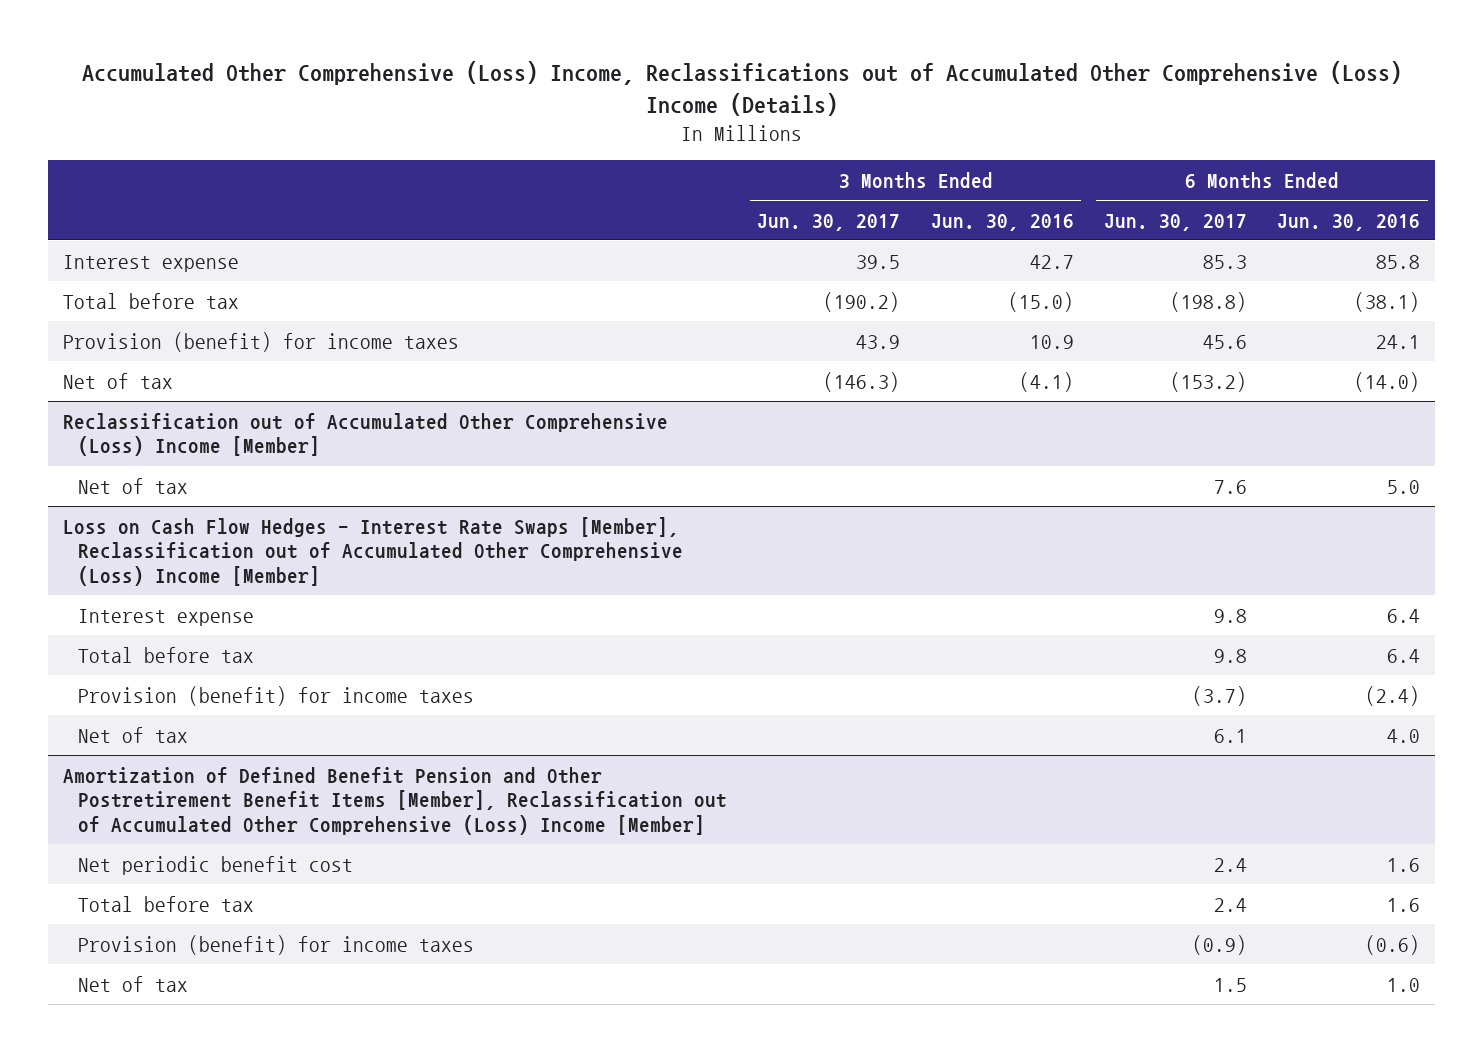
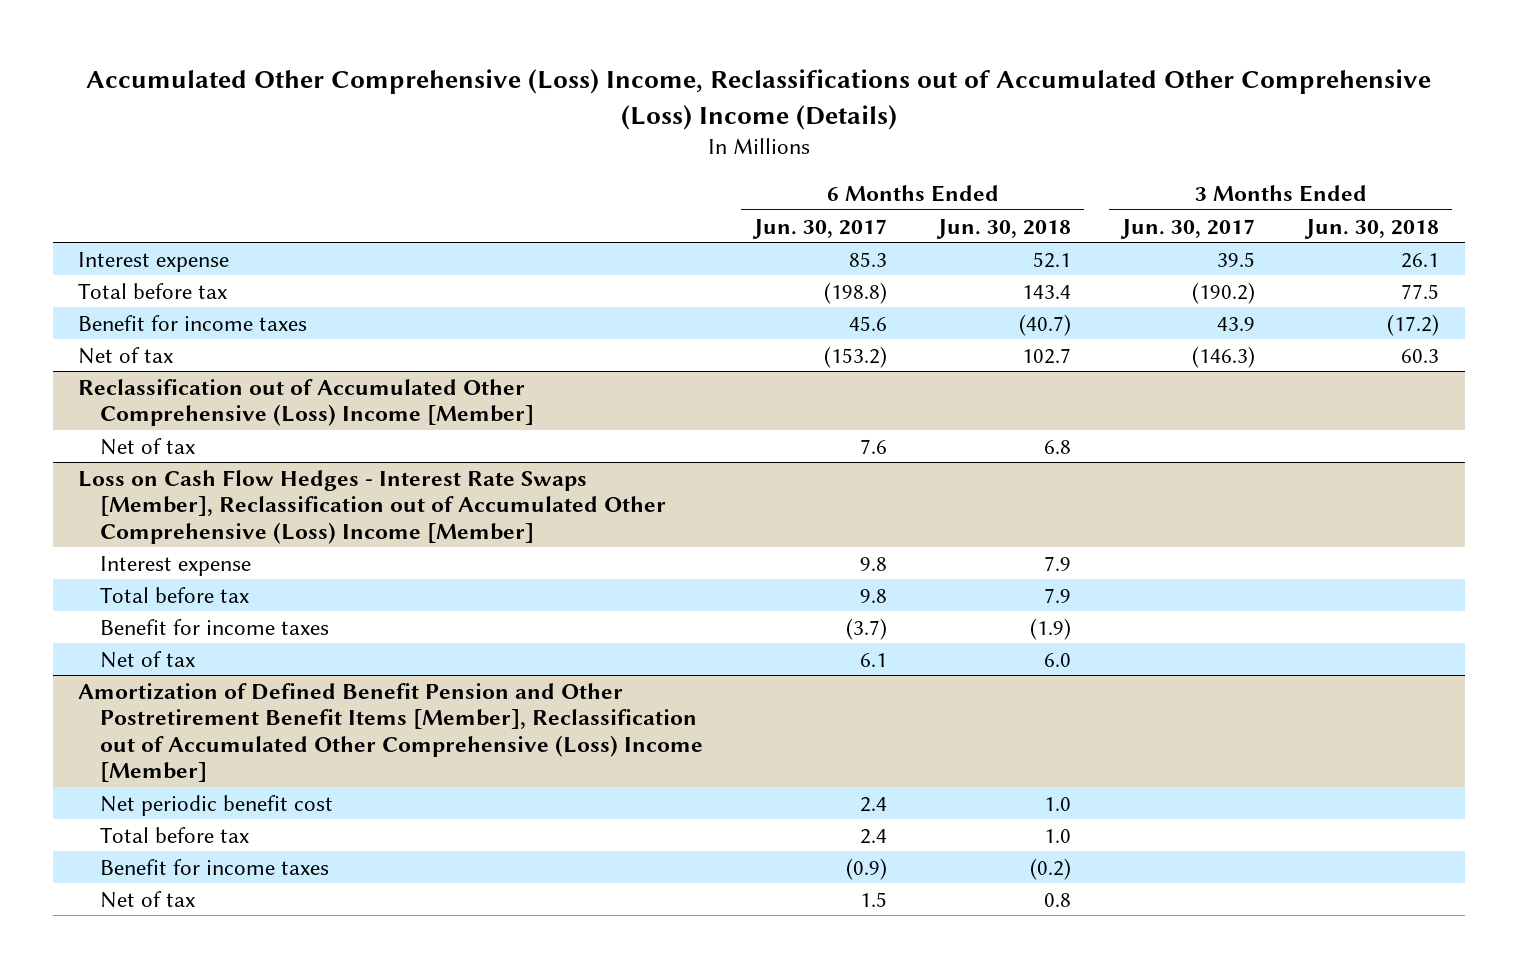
- | 3 Months Ended Jun. 30, 2017 | 3 Months Ended Jun. 30, 2016 | 6 Months Ended Jun. 30, 2017 | 6 Months Ended Jun. 30, 2016
+ | 6 Months Ended Jun. 30, 2017 | 6 Months Ended Jun. 30, 2018 | 3 Months Ended Jun. 30, 2017 | 3 Months Ended Jun. 30, 2018
- Provision (benefit) for income taxes | 43.9 | 10.9 | 45.6 | 24.1
+ Benefit for income taxes | 45.6 | (40.7) | 43.9 | (17.2)
@ Loss on Cash Flow Hedges - Interest Rate Swaps [Member], Reclassification out of Accumulated Other Comprehensive (Loss) Income [Member]
- Provision (benefit) for income taxes | | | (3.7) | (2.4)
+ Benefit for income taxes | (3.7) | (1.9) | |
@ Amortization of Defined Benefit Pension and Other Postretirement Benefit Items [Member], Reclassification out of Accumulated Other Comprehensive (Loss) Income [Member]
- Provision (benefit) for income taxes | | | (0.9) | (0.6)
+ Benefit for income taxes | (0.9) | (0.2) | |

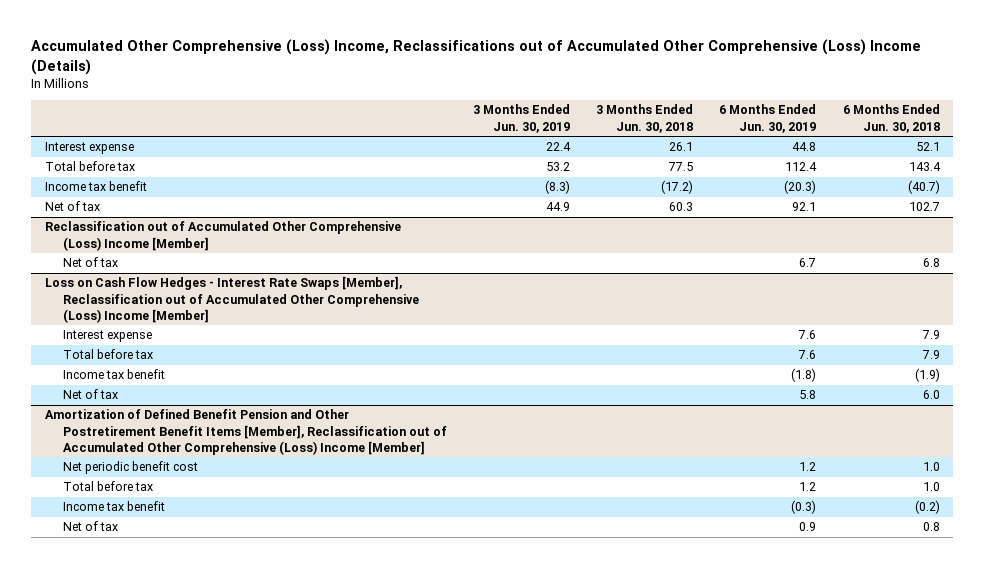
- | 6 Months Ended Jun. 30, 2017 | 6 Months Ended Jun. 30, 2018 | 3 Months Ended Jun. 30, 2017 | 3 Months Ended Jun. 30, 2018
+ | 3 Months Ended Jun. 30, 2019 | 3 Months Ended Jun. 30, 2018 | 6 Months Ended Jun. 30, 2019 | 6 Months Ended Jun. 30, 2018
- Benefit for income taxes | 45.6 | (40.7) | 43.9 | (17.2)
+ Income tax benefit | (8.3) | (17.2) | (20.3) | (40.7)
@ Loss on Cash Flow Hedges - Interest Rate Swaps [Member], Reclassification out of Accumulated Other Comprehensive (Loss) Income [Member]
- Benefit for income taxes | (3.7) | (1.9) | |
+ Income tax benefit | | | (1.8) | (1.9)
@ Amortization of Defined Benefit Pension and Other Postretirement Benefit Items [Member], Reclassification out of Accumulated Other Comprehensive (Loss) Income [Member]
- Benefit for income taxes | (0.9) | (0.2) | |
+ Income tax benefit | | | (0.3) | (0.2)

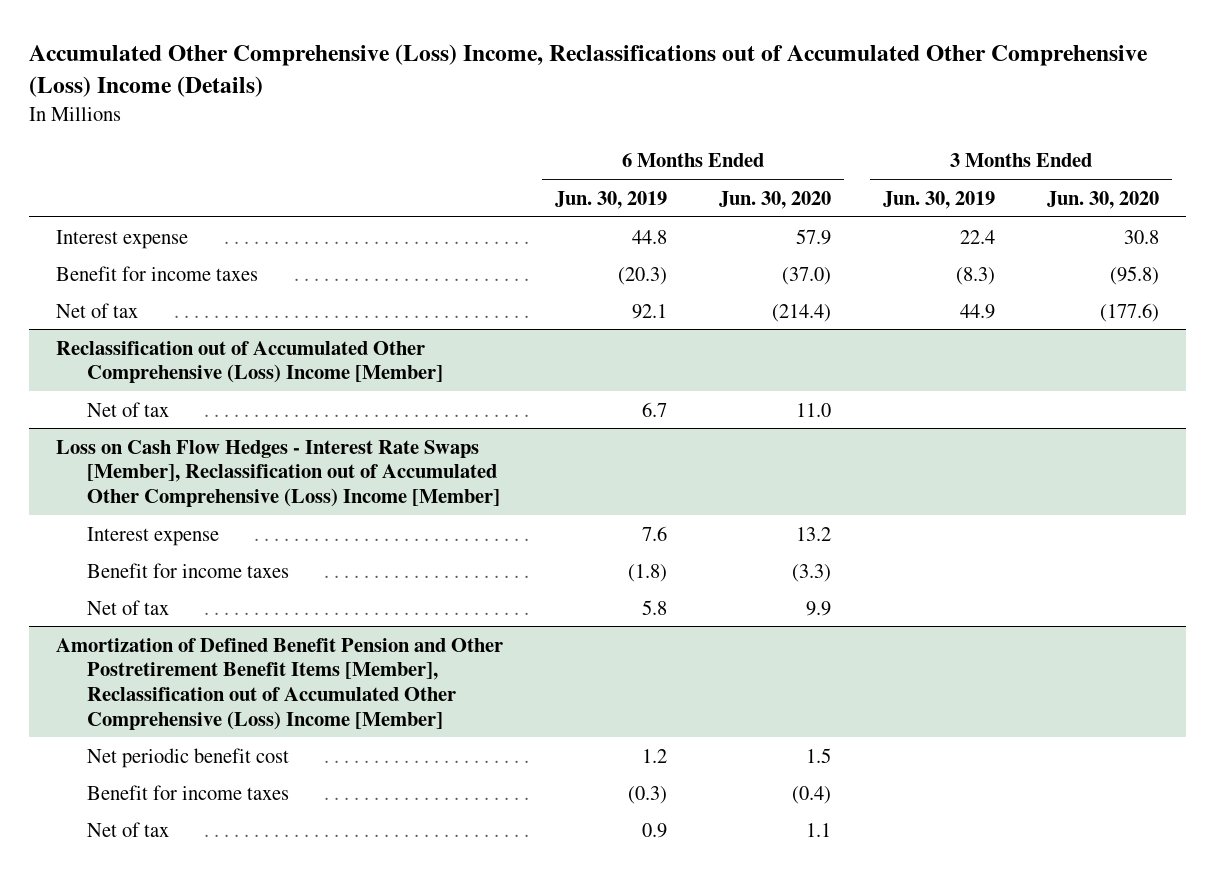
- | 3 Months Ended Jun. 30, 2019 | 3 Months Ended Jun. 30, 2018 | 6 Months Ended Jun. 30, 2019 | 6 Months Ended Jun. 30, 2018
+ | 6 Months Ended Jun. 30, 2019 | 6 Months Ended Jun. 30, 2020 | 3 Months Ended Jun. 30, 2019 | 3 Months Ended Jun. 30, 2020
- Total before tax | 53.2 | 77.5 | 112.4 | 143.4
- Income tax benefit | (8.3) | (17.2) | (20.3) | (40.7)
+ Benefit for income taxes | (20.3) | (37.0) | (8.3) | (95.8)
@ Loss on Cash Flow Hedges - Interest Rate Swaps [Member], Reclassification out of Accumulated Other Comprehensive (Loss) Income [Member]
- Total before tax | | | 7.6 | 7.9
- Income tax benefit | | | (1.8) | (1.9)
+ Benefit for income taxes | (1.8) | (3.3) | |
@ Amortization of Defined Benefit Pension and Other Postretirement Benefit Items [Member], Reclassification out of Accumulated Other Comprehensive (Loss) Income [Member]
- Total before tax | | | 1.2 | 1.0
- Income tax benefit | | | (0.3) | (0.2)
+ Benefit for income taxes | (0.3) | (0.4) | |

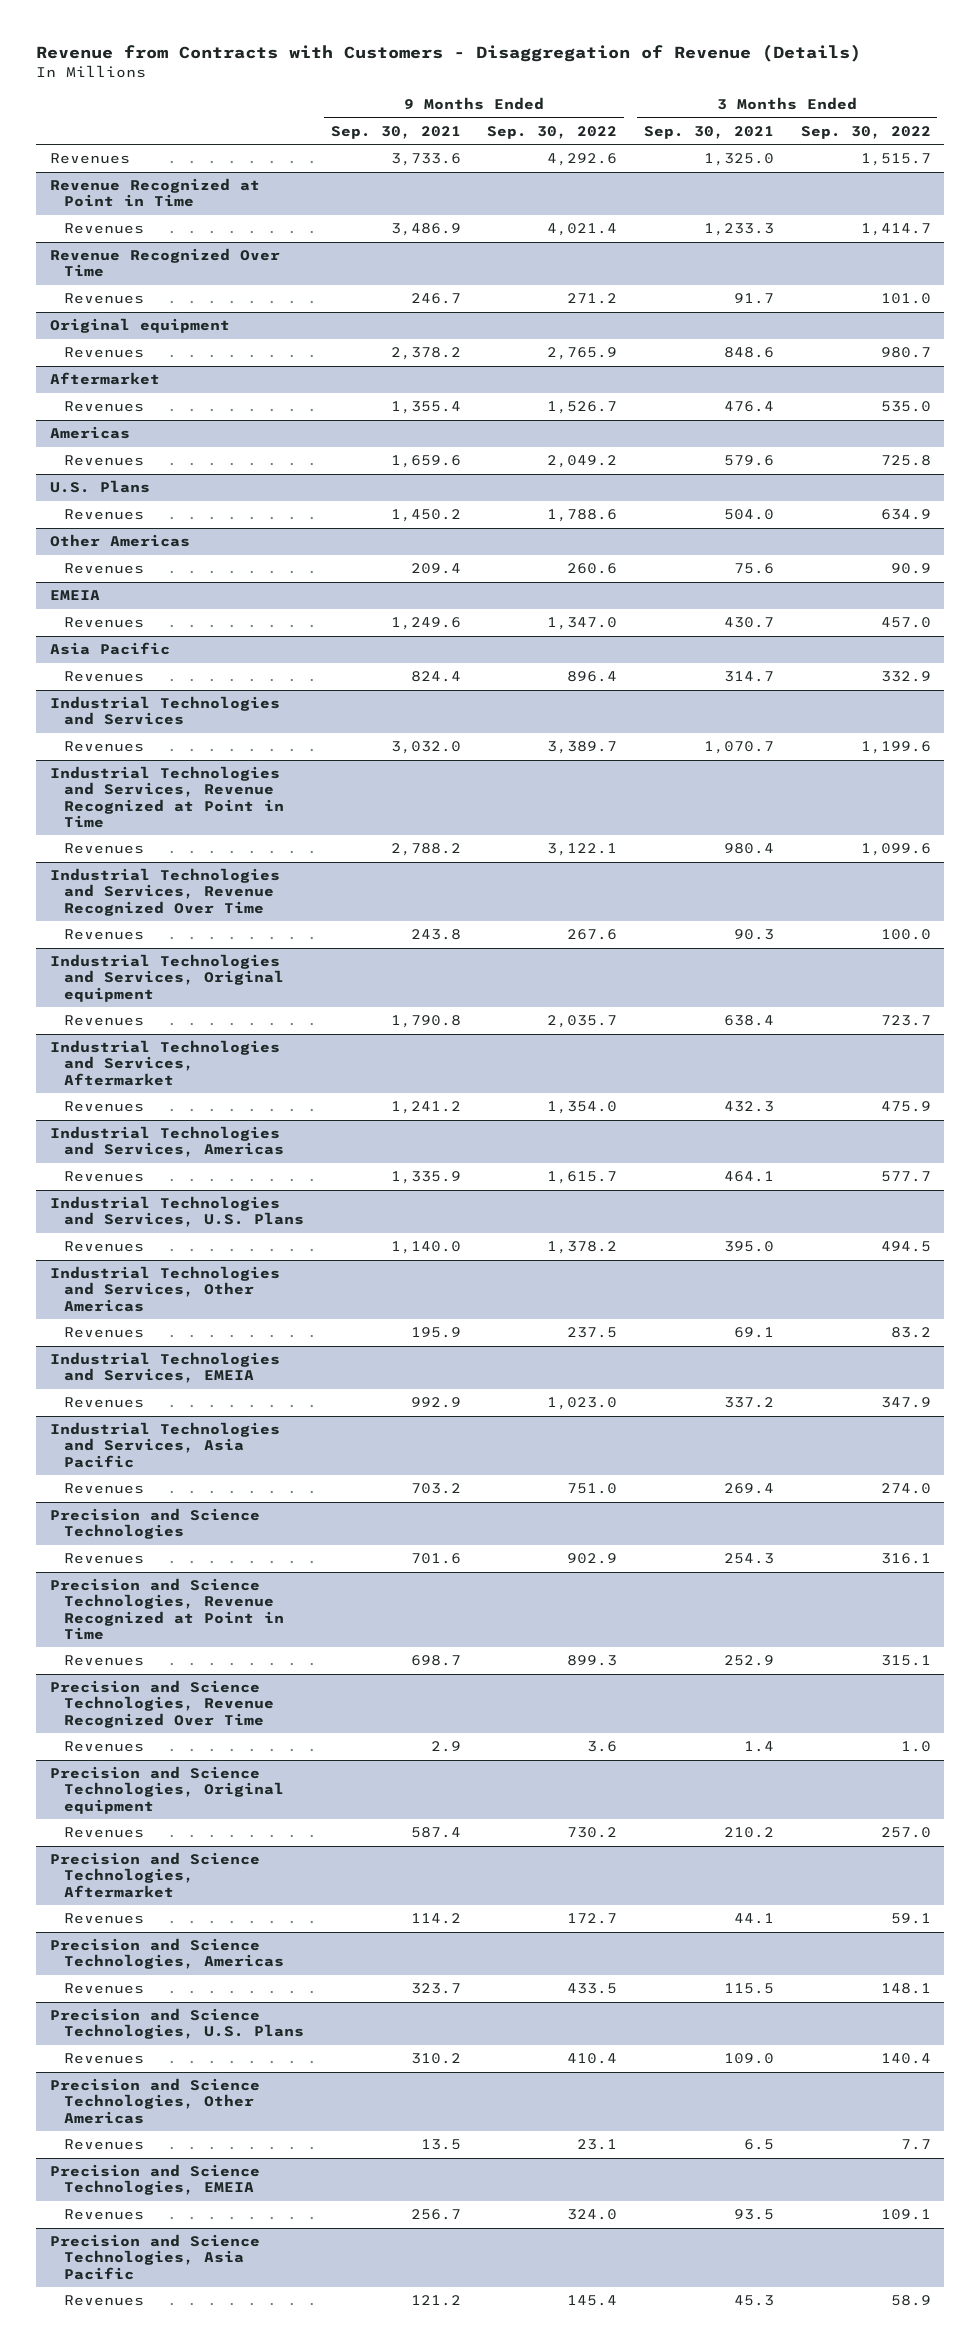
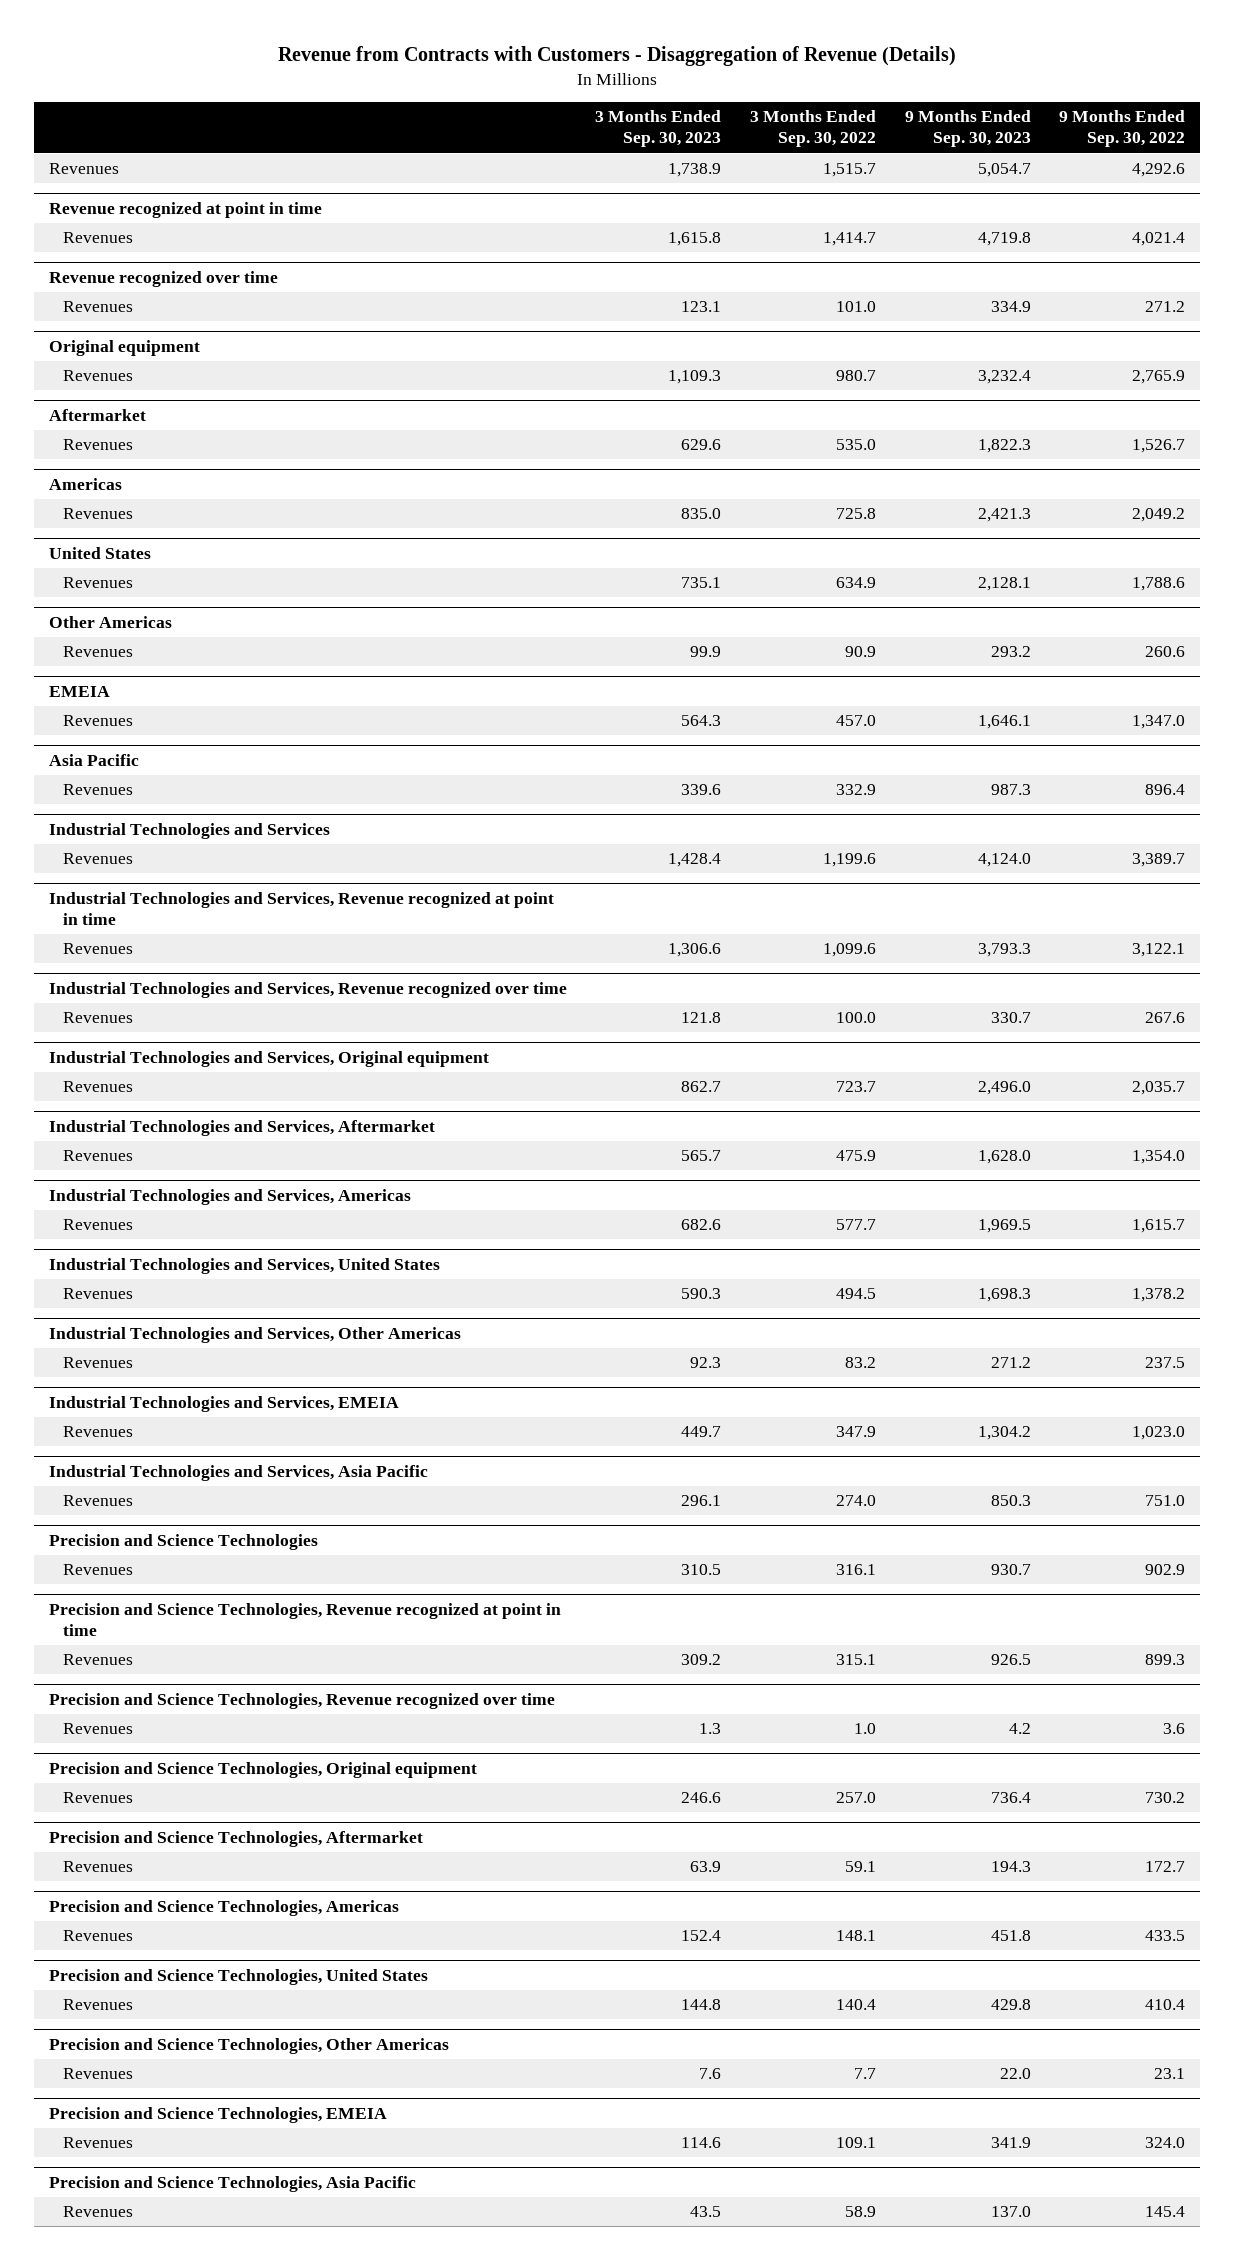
- | 9 Months Ended Sep. 30, 2021 | 9 Months Ended Sep. 30, 2022 | 3 Months Ended Sep. 30, 2021 | 3 Months Ended Sep. 30, 2022
+ | 3 Months Ended Sep. 30, 2023 | 3 Months Ended Sep. 30, 2022 | 9 Months Ended Sep. 30, 2023 | 9 Months Ended Sep. 30, 2022
- Revenue Recognized at Point in Time
+ Revenue recognized at point in time
- Revenue Recognized Over Time
+ Revenue recognized over time
- U.S. Plans
+ United States
- Industrial Technologies and Services, Revenue Recognized at Point in Time
+ Industrial Technologies and Services, Revenue recognized at point in time
- Industrial Technologies and Services, Revenue Recognized Over Time
+ Industrial Technologies and Services, Revenue recognized over time
- Industrial Technologies and Services, U.S. Plans
+ Industrial Technologies and Services, United States
- Precision and Science Technologies, Revenue Recognized at Point in Time
+ Precision and Science Technologies, Revenue recognized at point in time
- Precision and Science Technologies, Revenue Recognized Over Time
+ Precision and Science Technologies, Revenue recognized over time
- Precision and Science Technologies, U.S. Plans
+ Precision and Science Technologies, United States

